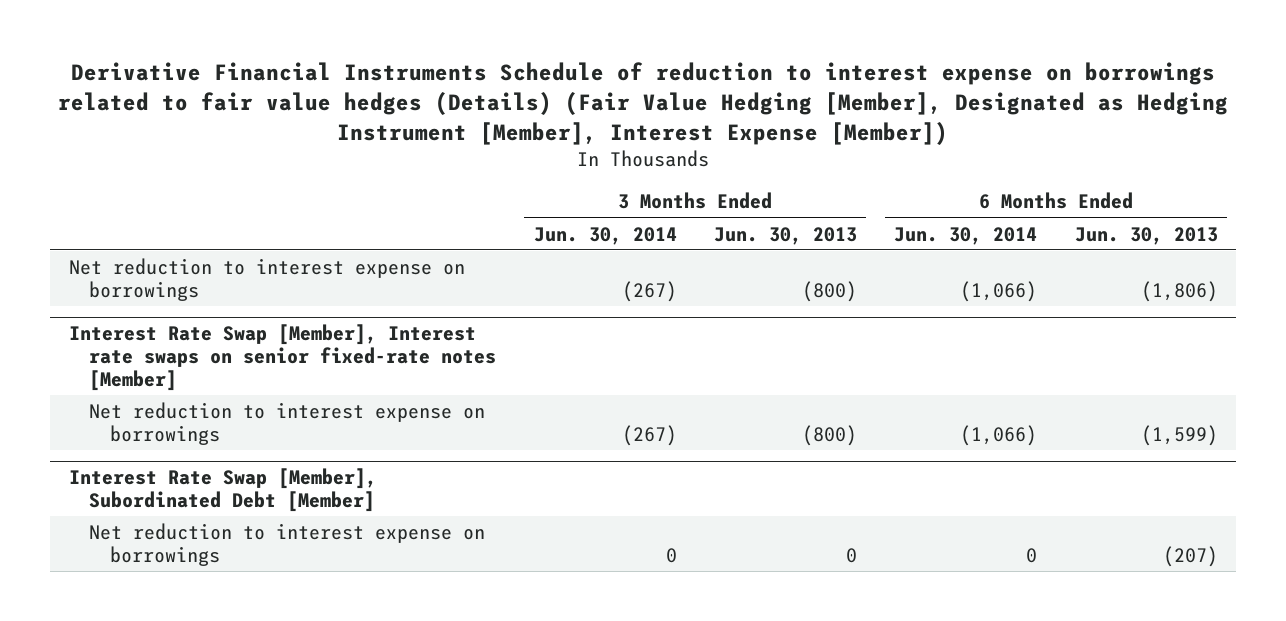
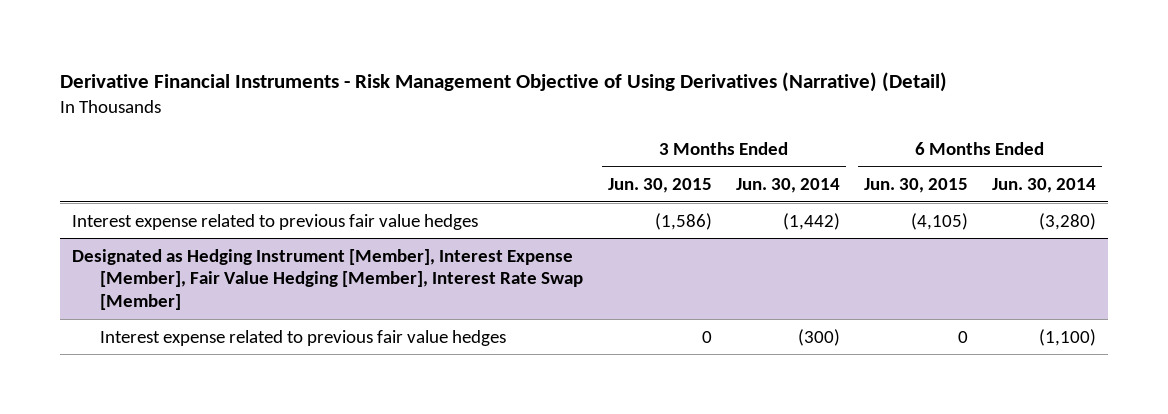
- Derivative Financial Instruments Schedule of reduction to interest expense on borrowings related to fair value hedges (Details) (Fair Value Hedging [Member], Designated as Hedging Instrument [Member], Interest Expense [Member])
+ Derivative Financial Instruments - Risk Management Objective of Using Derivatives (Narrative) (Detail)
- | 3 Months Ended Jun. 30, 2014 | 3 Months Ended Jun. 30, 2013 | 6 Months Ended Jun. 30, 2014 | 6 Months Ended Jun. 30, 2013
+ | 3 Months Ended Jun. 30, 2015 | 3 Months Ended Jun. 30, 2014 | 6 Months Ended Jun. 30, 2015 | 6 Months Ended Jun. 30, 2014
- Net reduction to interest expense on borrowings | (267) | (800) | (1,066) | (1,806)
- Interest Rate Swap [Member], Interest rate swaps on senior fixed-rate notes [Member]
- Net reduction to interest expense on borrowings | (267) | (800) | (1,066) | (1,599)
- Interest Rate Swap [Member], Subordinated Debt [Member]
- Net reduction to interest expense on borrowings | 0 | 0 | 0 | (207)
+ Interest expense related to previous fair value hedges | (1,586) | (1,442) | (4,105) | (3,280)
+ Designated as Hedging Instrument [Member], Interest Expense [Member], Fair Value Hedging [Member], Interest Rate Swap [Member]
+ Interest expense related to previous fair value hedges | 0 | (300) | 0 | (1,100)

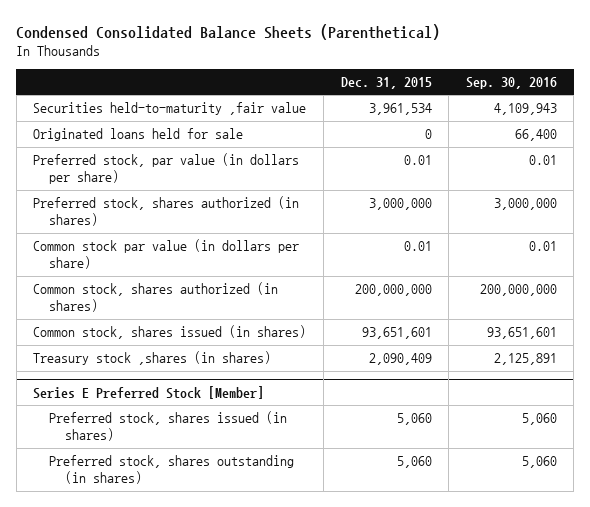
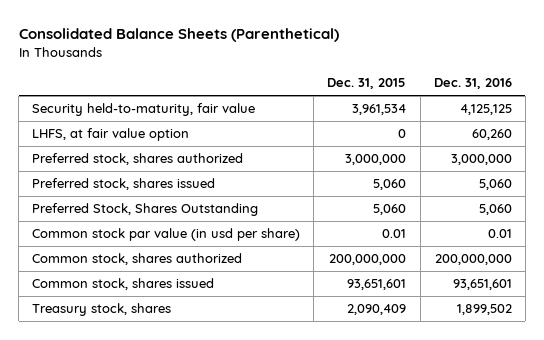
- Condensed Consolidated Balance Sheets (Parenthetical)
+ Consolidated Balance Sheets (Parenthetical)
- | Dec. 31, 2015 | Sep. 30, 2016
+ | Dec. 31, 2015 | Dec. 31, 2016
- Securities held-to-maturity ,fair value | 3,961,534 | 4,109,943
- Originated loans held for sale | 0 | 66,400
- Preferred stock, par value (in dollars per share) | 0.01 | 0.01
- Preferred stock, shares authorized (in shares) | 3,000,000 | 3,000,000
- Common stock par value (in dollars per share) | 0.01 | 0.01
- Common stock, shares authorized (in shares) | 200,000,000 | 200,000,000
- Common stock, shares issued (in shares) | 93,651,601 | 93,651,601
- Treasury stock ,shares (in shares) | 2,090,409 | 2,125,891
- Series E Preferred Stock [Member]
- Preferred stock, shares issued (in shares) | 5,060 | 5,060
- Preferred stock, shares outstanding (in shares) | 5,060 | 5,060
+ Security held-to-maturity, fair value | 3,961,534 | 4,125,125
+ LHFS, at fair value option | 0 | 60,260
+ Preferred stock, shares authorized | 3,000,000 | 3,000,000
+ Preferred stock, shares issued | 5,060 | 5,060
+ Preferred Stock, Shares Outstanding | 5,060 | 5,060
+ Common stock par value (in usd per share) | 0.01 | 0.01
+ Common stock, shares authorized | 200,000,000 | 200,000,000
+ Common stock, shares issued | 93,651,601 | 93,651,601
+ Treasury stock, shares | 2,090,409 | 1,899,502

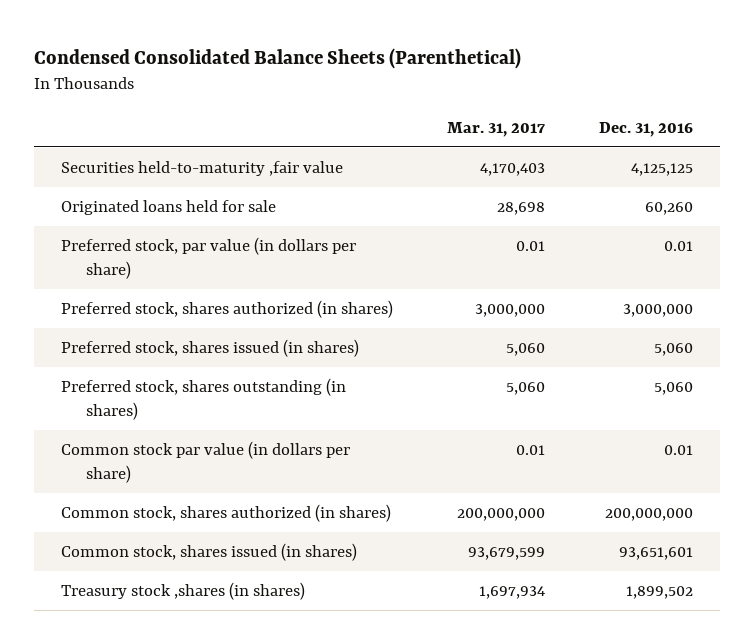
- Consolidated Balance Sheets (Parenthetical)
+ Condensed Consolidated Balance Sheets (Parenthetical)
- | Dec. 31, 2015 | Dec. 31, 2016
+ | Mar. 31, 2017 | Dec. 31, 2016
- Security held-to-maturity, fair value | 3,961,534 | 4,125,125
- LHFS, at fair value option | 0 | 60,260
- Preferred stock, shares authorized | 3,000,000 | 3,000,000
- Preferred stock, shares issued | 5,060 | 5,060
- Preferred Stock, Shares Outstanding | 5,060 | 5,060
- Common stock par value (in usd per share) | 0.01 | 0.01
- Common stock, shares authorized | 200,000,000 | 200,000,000
- Common stock, shares issued | 93,651,601 | 93,651,601
- Treasury stock, shares | 2,090,409 | 1,899,502
+ Securities held-to-maturity ,fair value | 4,170,403 | 4,125,125
+ Originated loans held for sale | 28,698 | 60,260
+ Preferred stock, par value (in dollars per share) | 0.01 | 0.01
+ Preferred stock, shares authorized (in shares) | 3,000,000 | 3,000,000
+ Preferred stock, shares issued (in shares) | 5,060 | 5,060
+ Preferred stock, shares outstanding (in shares) | 5,060 | 5,060
+ Common stock par value (in dollars per share) | 0.01 | 0.01
+ Common stock, shares authorized (in shares) | 200,000,000 | 200,000,000
+ Common stock, shares issued (in shares) | 93,679,599 | 93,651,601
+ Treasury stock ,shares (in shares) | 1,697,934 | 1,899,502

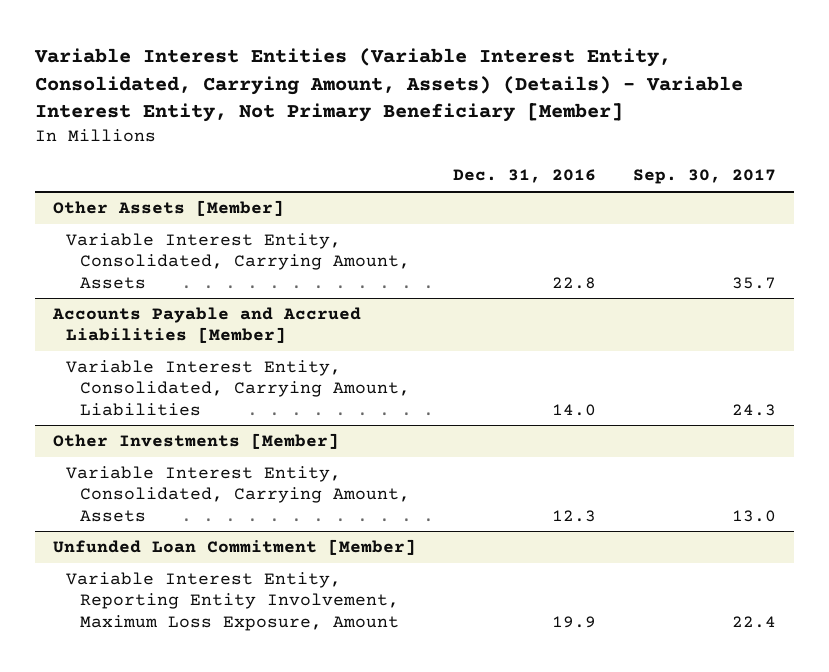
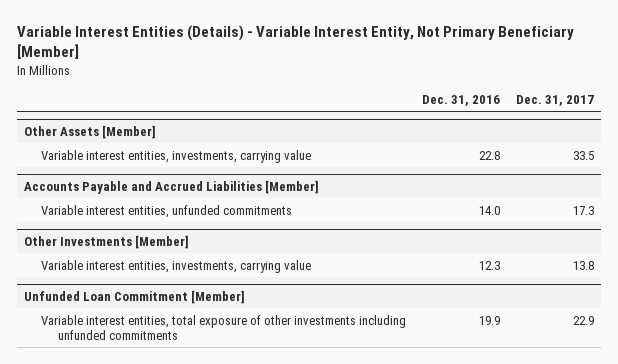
- Variable Interest Entities (Variable Interest Entity, Consolidated, Carrying Amount, Assets) (Details) - Variable Interest Entity, Not Primary Beneficiary [Member]
+ Variable Interest Entities (Details) - Variable Interest Entity, Not Primary Beneficiary [Member]
- | Dec. 31, 2016 | Sep. 30, 2017
+ | Dec. 31, 2016 | Dec. 31, 2017
@ Other Assets [Member]
- Variable Interest Entity, Consolidated, Carrying Amount, Assets | 22.8 | 35.7
+ Variable interest entities, investments, carrying value | 22.8 | 33.5
@ Accounts Payable and Accrued Liabilities [Member]
- Variable Interest Entity, Consolidated, Carrying Amount, Liabilities | 14.0 | 24.3
+ Variable interest entities, unfunded commitments | 14.0 | 17.3
@ Other Investments [Member]
- Variable Interest Entity, Consolidated, Carrying Amount, Assets | 12.3 | 13.0
+ Variable interest entities, investments, carrying value | 12.3 | 13.8
@ Unfunded Loan Commitment [Member]
- Variable Interest Entity, Reporting Entity Involvement, Maximum Loss Exposure, Amount | 19.9 | 22.4
+ Variable interest entities, total exposure of other investments including unfunded commitments | 19.9 | 22.9

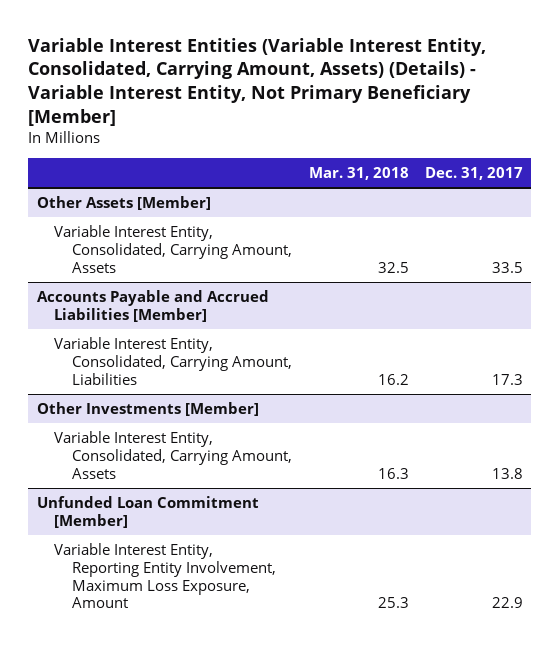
- Variable Interest Entities (Details) - Variable Interest Entity, Not Primary Beneficiary [Member]
+ Variable Interest Entities (Variable Interest Entity, Consolidated, Carrying Amount, Assets) (Details) - Variable Interest Entity, Not Primary Beneficiary [Member]
- | Dec. 31, 2016 | Dec. 31, 2017
+ | Mar. 31, 2018 | Dec. 31, 2017
@ Other Assets [Member]
- Variable interest entities, investments, carrying value | 22.8 | 33.5
+ Variable Interest Entity, Consolidated, Carrying Amount, Assets | 32.5 | 33.5
@ Accounts Payable and Accrued Liabilities [Member]
- Variable interest entities, unfunded commitments | 14.0 | 17.3
+ Variable Interest Entity, Consolidated, Carrying Amount, Liabilities | 16.2 | 17.3
@ Other Investments [Member]
- Variable interest entities, investments, carrying value | 12.3 | 13.8
+ Variable Interest Entity, Consolidated, Carrying Amount, Assets | 16.3 | 13.8
@ Unfunded Loan Commitment [Member]
- Variable interest entities, total exposure of other investments including unfunded commitments | 19.9 | 22.9
+ Variable Interest Entity, Reporting Entity Involvement, Maximum Loss Exposure, Amount | 25.3 | 22.9

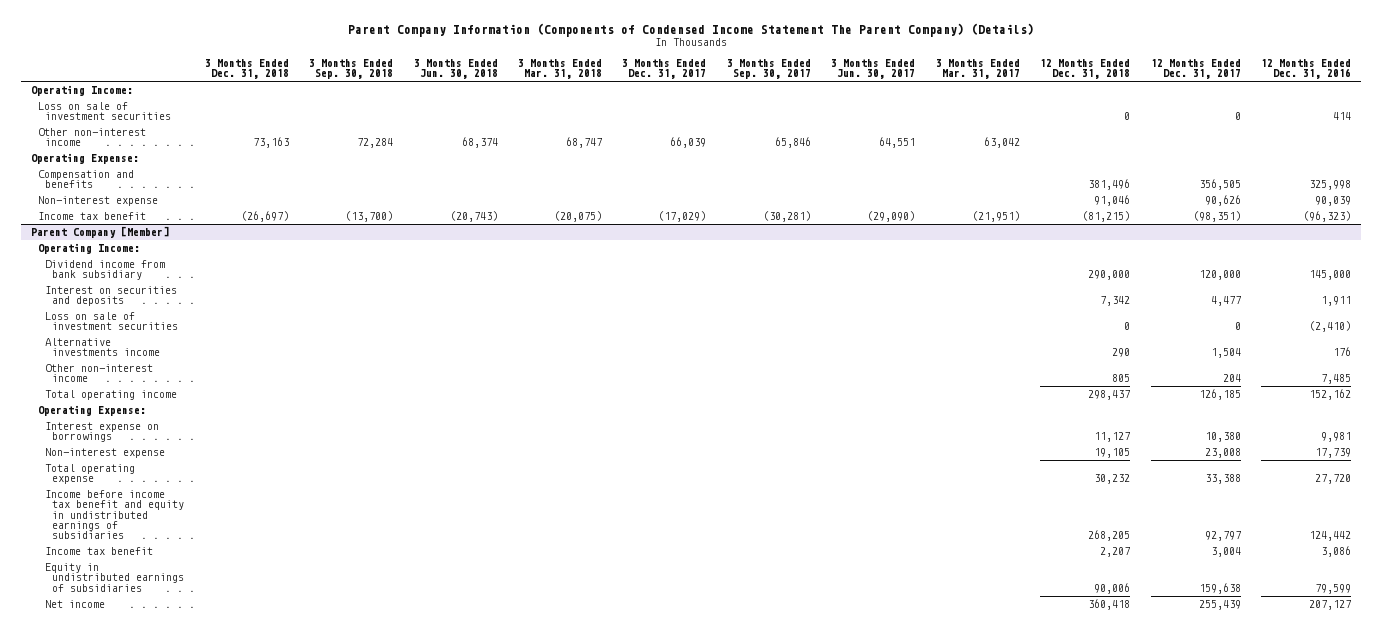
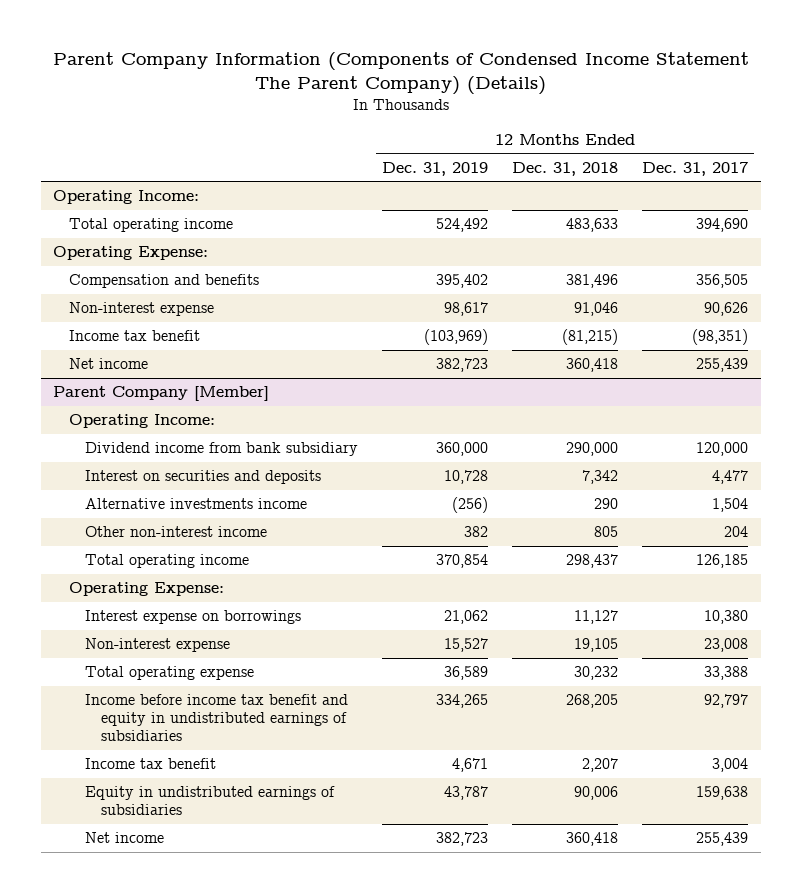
- | 3 Months Ended Dec. 31, 2018 | 3 Months Ended Sep. 30, 2018 | 3 Months Ended Jun. 30, 2018 | 3 Months Ended Mar. 31, 2018 | 3 Months Ended Dec. 31, 2017 | 3 Months Ended Sep. 30, 2017 | 3 Months Ended Jun. 30, 2017 | 3 Months Ended Mar. 31, 2017 | 12 Months Ended Dec. 31, 2018 | 12 Months Ended Dec. 31, 2017 | 12 Months Ended Dec. 31, 2016
+ | 12 Months Ended Dec. 31, 2019 | 12 Months Ended Dec. 31, 2018 | 12 Months Ended Dec. 31, 2017
- Loss on sale of investment securities | | | | | | | | | 0 | 0 | 414
- Other non-interest income | 73,163 | 72,284 | 68,374 | 68,747 | 66,039 | 65,846 | 64,551 | 63,042 | | |
+ Total operating income | 524,492 | 483,633 | 394,690
+ Net income | 382,723 | 360,418 | 255,439
@ Parent Company [Member]
- Loss on sale of investment securities | | | | | | | | | 0 | 0 | (2,410)

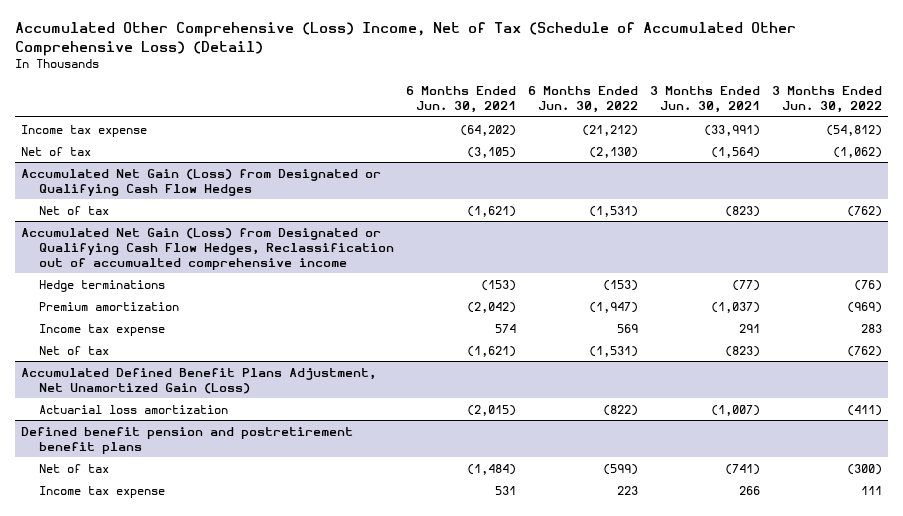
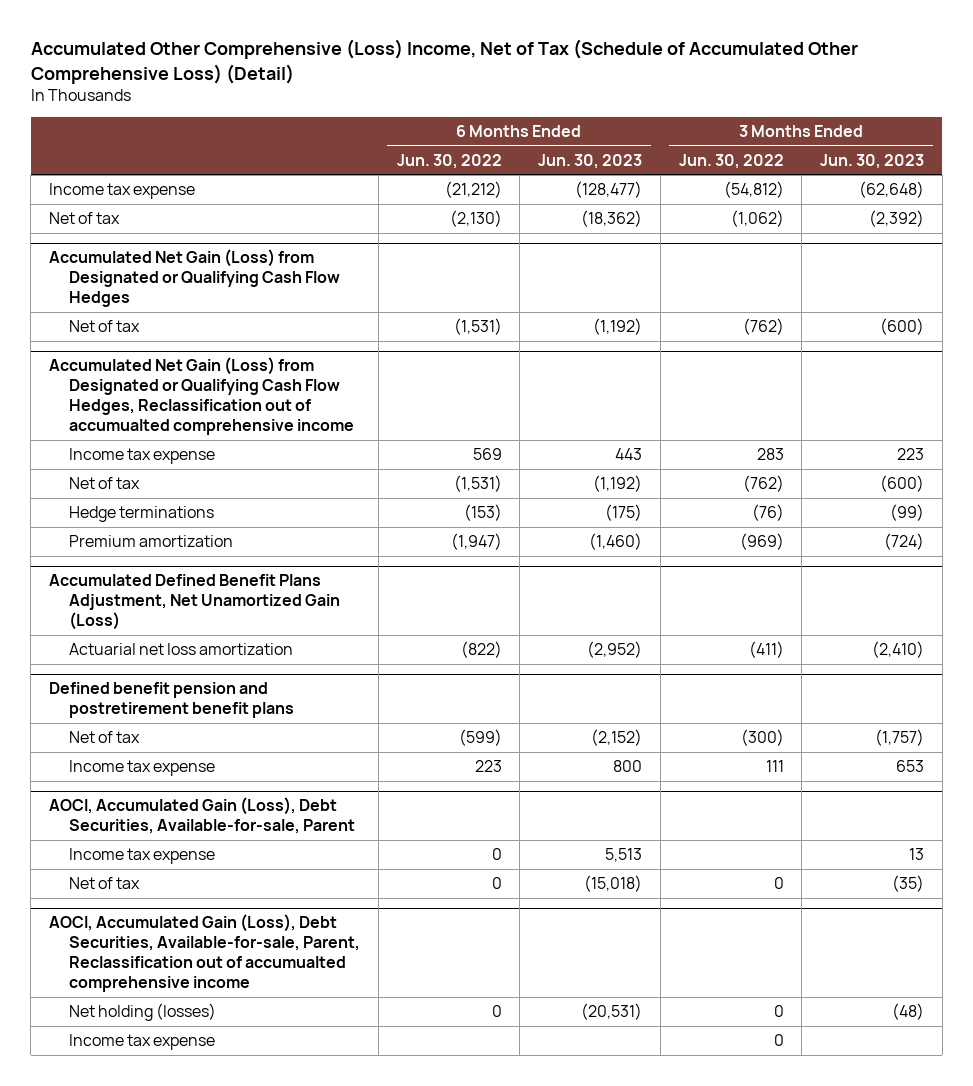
- | 6 Months Ended Jun. 30, 2021 | 6 Months Ended Jun. 30, 2022 | 3 Months Ended Jun. 30, 2021 | 3 Months Ended Jun. 30, 2022
+ | 6 Months Ended Jun. 30, 2022 | 6 Months Ended Jun. 30, 2023 | 3 Months Ended Jun. 30, 2022 | 3 Months Ended Jun. 30, 2023
@ Accumulated Net Gain (Loss) from Designated or Qualifying Cash Flow Hedges, Reclassification out of accumualted comprehensive income
moved down: Hedge terminations | (153) | (175) | (76) | (99)
moved down: Premium amortization | (1,947) | (1,460) | (969) | (724)
@ Accumulated Defined Benefit Plans Adjustment, Net Unamortized Gain (Loss)
- Actuarial loss amortization | (2,015) | (822) | (1,007) | (411)
+ Actuarial net loss amortization | (822) | (2,952) | (411) | (2,410)
+ AOCI, Accumulated Gain (Loss), Debt Securities, Available-for-sale, Parent
+ Income tax expense | 0 | 5,513 | | 13
+ Net of tax | 0 | (15,018) | 0 | (35)
+ AOCI, Accumulated Gain (Loss), Debt Securities, Available-for-sale, Parent, Reclassification out of accumualted comprehensive income
+ Net holding (losses) | 0 | (20,531) | 0 | (48)
+ Income tax expense | | | 0 |

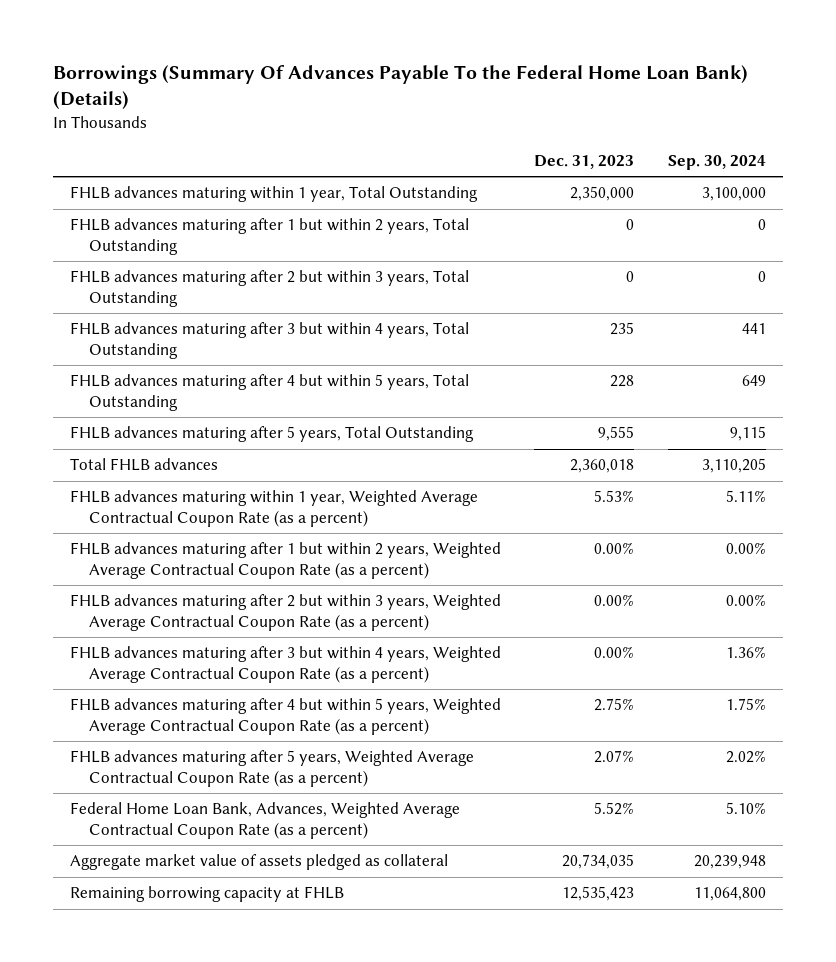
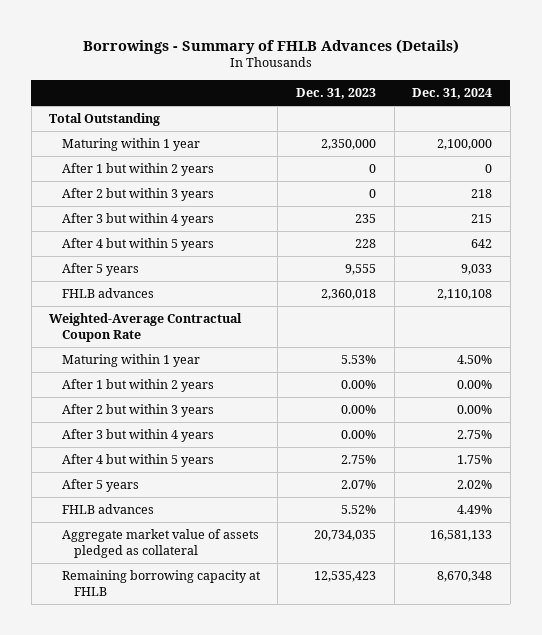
- Borrowings (Summary Of Advances Payable To the Federal Home Loan Bank) (Details)
+ Borrowings - Summary of FHLB Advances (Details)
- | Dec. 31, 2023 | Sep. 30, 2024
+ | Dec. 31, 2023 | Dec. 31, 2024
- FHLB advances maturing within 1 year, Total Outstanding | 2,350,000 | 3,100,000
- FHLB advances maturing after 1 but within 2 years, Total Outstanding | 0 | 0
- FHLB advances maturing after 2 but within 3 years, Total Outstanding | 0 | 0
- FHLB advances maturing after 3 but within 4 years, Total Outstanding | 235 | 441
- FHLB advances maturing after 4 but within 5 years, Total Outstanding | 228 | 649
- FHLB advances maturing after 5 years, Total Outstanding | 9,555 | 9,115
- Total FHLB advances | 2,360,018 | 3,110,205
- FHLB advances maturing within 1 year, Weighted Average Contractual Coupon Rate (as a percent) | 5.53% | 5.11%
- FHLB advances maturing after 1 but within 2 years, Weighted Average Contractual Coupon Rate (as a percent) | 0.00% | 0.00%
- FHLB advances maturing after 2 but within 3 years, Weighted Average Contractual Coupon Rate (as a percent) | 0.00% | 0.00%
- FHLB advances maturing after 3 but within 4 years, Weighted Average Contractual Coupon Rate (as a percent) | 0.00% | 1.36%
- FHLB advances maturing after 4 but within 5 years, Weighted Average Contractual Coupon Rate (as a percent) | 2.75% | 1.75%
- FHLB advances maturing after 5 years, Weighted Average Contractual Coupon Rate (as a percent) | 2.07% | 2.02%
- Federal Home Loan Bank, Advances, Weighted Average Contractual Coupon Rate (as a percent) | 5.52% | 5.10%
+ Total Outstanding
+ Maturing within 1 year | 2,350,000 | 2,100,000
+ After 1 but within 2 years | 0 | 0
+ After 2 but within 3 years | 0 | 218
+ After 3 but within 4 years | 235 | 215
+ After 4 but within 5 years | 228 | 642
+ After 5 years | 9,555 | 9,033
+ FHLB advances | 2,360,018 | 2,110,108
+ Weighted-Average Contractual Coupon Rate
+ Maturing within 1 year | 5.53% | 4.50%
+ After 1 but within 2 years | 0.00% | 0.00%
+ After 2 but within 3 years | 0.00% | 0.00%
+ After 3 but within 4 years | 0.00% | 2.75%
+ After 4 but within 5 years | 2.75% | 1.75%
+ After 5 years | 2.07% | 2.02%
+ FHLB advances | 5.52% | 4.49%

